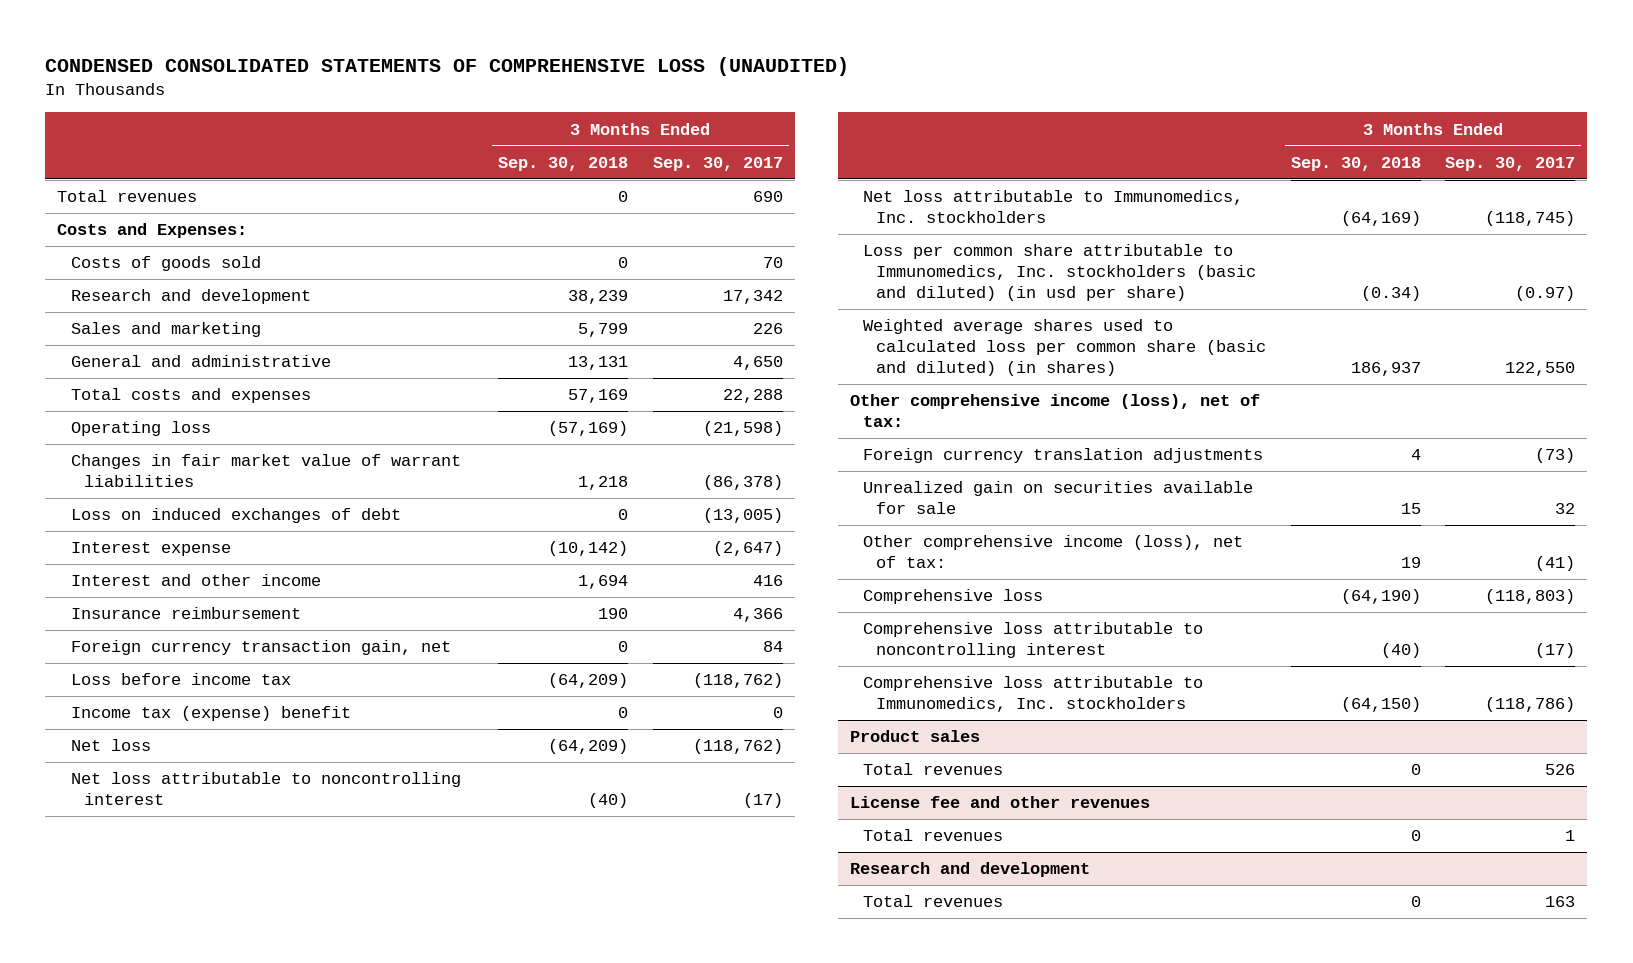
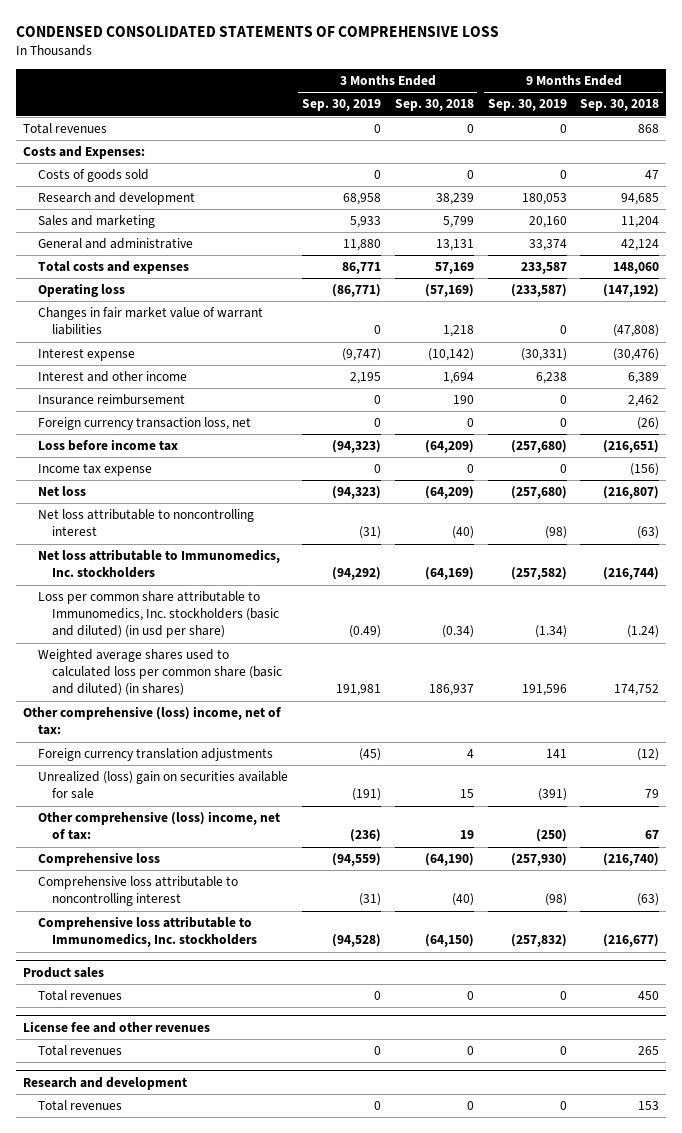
- CONDENSED CONSOLIDATED STATEMENTS OF COMPREHENSIVE LOSS (UNAUDITED)
+ CONDENSED CONSOLIDATED STATEMENTS OF COMPREHENSIVE LOSS
- | 3 Months Ended Sep. 30, 2018 | 3 Months Ended Sep. 30, 2017
+ | 3 Months Ended Sep. 30, 2019 | 3 Months Ended Sep. 30, 2018 | 9 Months Ended Sep. 30, 2019 | 9 Months Ended Sep. 30, 2018
- Loss on induced exchanges of debt | 0 | (13,005)
- Foreign currency transaction gain, net | 0 | 84
+ Foreign currency transaction loss, net | 0 | 0 | 0 | (26)
- Income tax (expense) benefit | 0 | 0
+ Income tax expense | 0 | 0 | 0 | (156)
- Other comprehensive income (loss), net of tax:
+ Other comprehensive (loss) income, net of tax:
- Unrealized gain on securities available for sale | 15 | 32
- Other comprehensive income (loss), net of tax: | 19 | (41)
+ Unrealized (loss) gain on securities available for sale | (191) | 15 | (391) | 79
+ Other comprehensive (loss) income, net of tax: | (236) | 19 | (250) | 67

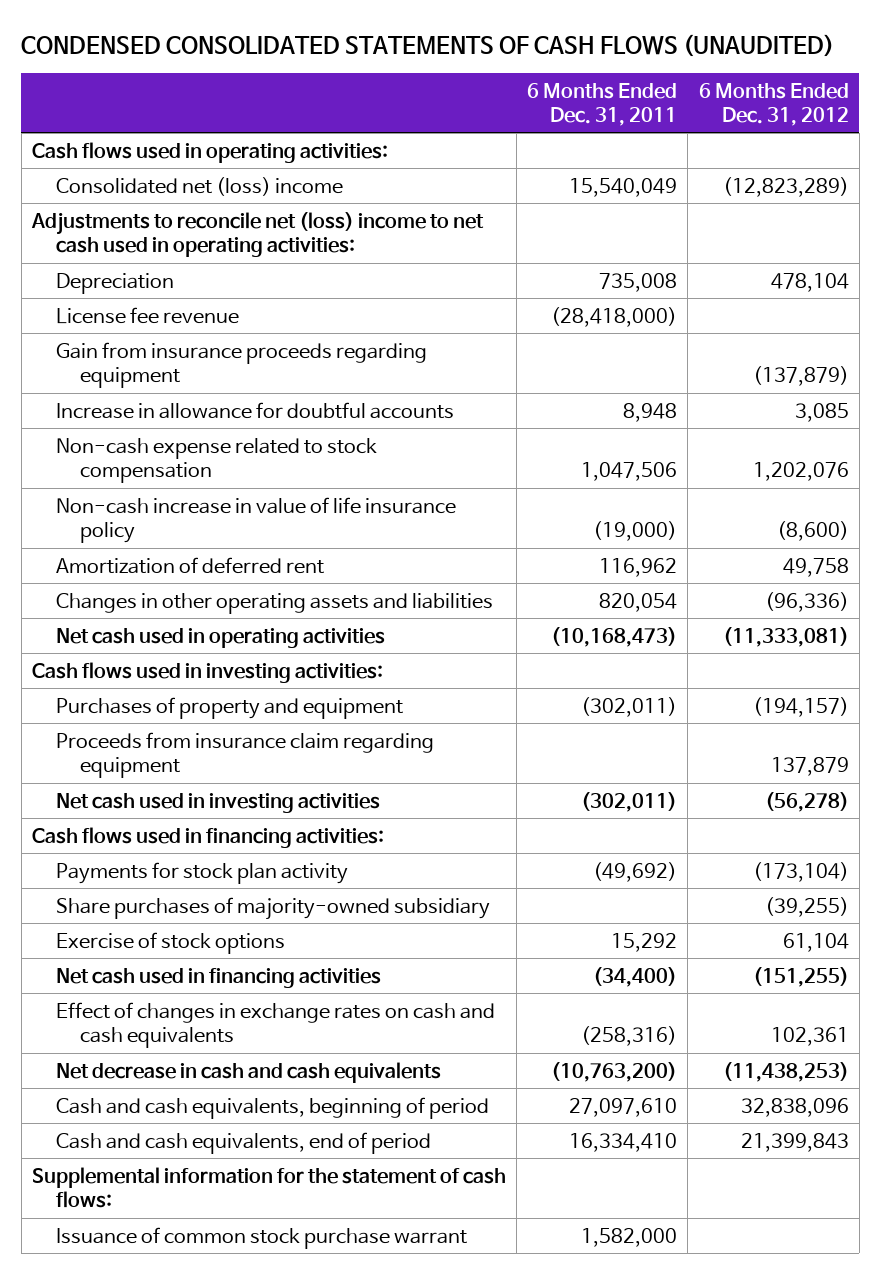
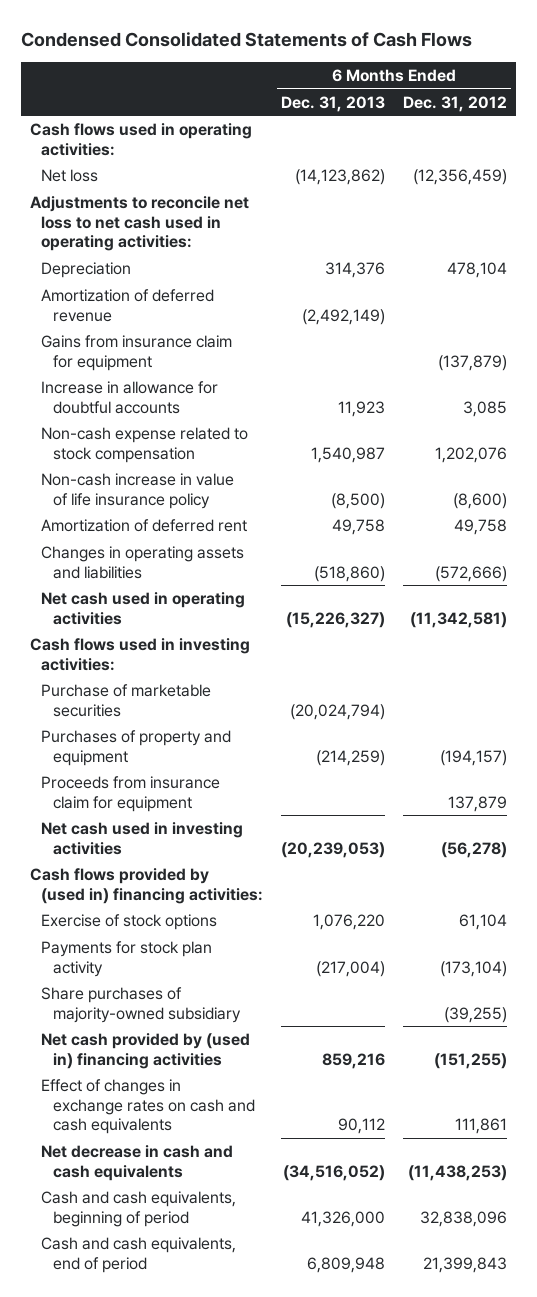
- CONDENSED CONSOLIDATED STATEMENTS OF CASH FLOWS (UNAUDITED)
+ Condensed Consolidated Statements of Cash Flows
- | 6 Months Ended Dec. 31, 2011 | 6 Months Ended Dec. 31, 2012
+ | 6 Months Ended Dec. 31, 2013 | 6 Months Ended Dec. 31, 2012
- Consolidated net (loss) income | 15,540,049 | (12,823,289)
- Adjustments to reconcile net (loss) income to net cash used in operating activities:
+ Net loss | (14,123,862) | (12,356,459)
+ Adjustments to reconcile net loss to net cash used in operating activities:
- License fee revenue | (28,418,000) |
- Gain from insurance proceeds regarding equipment | | (137,879)
+ Amortization of deferred revenue | (2,492,149) |
+ Gains from insurance claim for equipment | | (137,879)
- Changes in other operating assets and liabilities | 820,054 | (96,336)
- Net cash used in operating activities | (10,168,473) | (11,333,081)
+ Changes in operating assets and liabilities | (518,860) | (572,666)
+ Net cash used in operating activities | (15,226,327) | (11,342,581)
+ Purchase of marketable securities | (20,024,794) |
- Proceeds from insurance claim regarding equipment | | 137,879
+ Proceeds from insurance claim for equipment | | 137,879
- Cash flows used in financing activities:
+ Cash flows provided by (used in) financing activities:
moved up: Exercise of stock options | 1,076,220 | 61,104
- Net cash used in financing activities | (34,400) | (151,255)
- Effect of changes in exchange rates on cash and cash equivalents | (258,316) | 102,361
+ Net cash provided by (used in) financing activities | 859,216 | (151,255)
+ Effect of changes in exchange rates on cash and cash equivalents | 90,112 | 111,861
- Supplemental information for the statement of cash flows:
- Issuance of common stock purchase warrant | 1,582,000 |

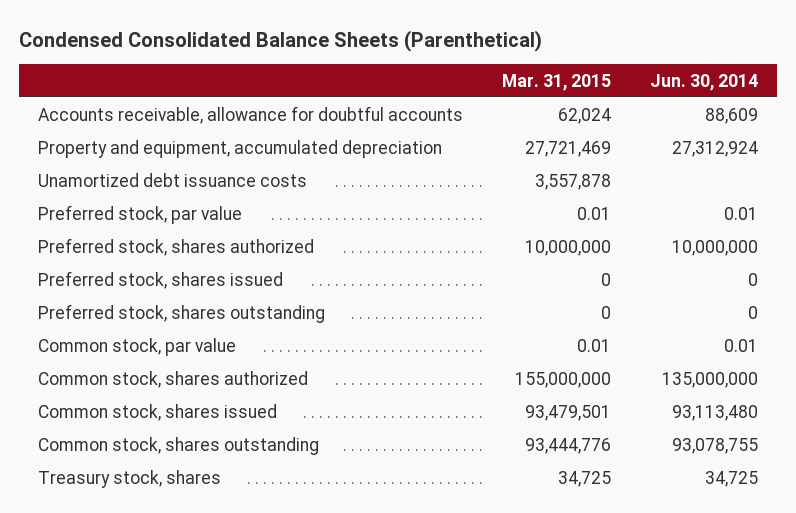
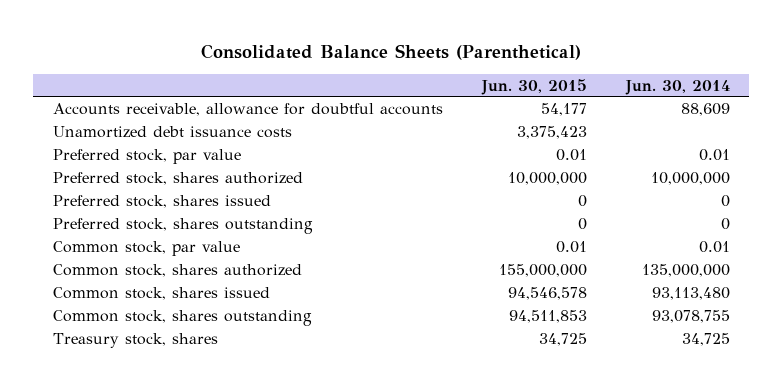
- Condensed Consolidated Balance Sheets (Parenthetical)
+ Consolidated Balance Sheets (Parenthetical)
- | Mar. 31, 2015 | Jun. 30, 2014
+ | Jun. 30, 2015 | Jun. 30, 2014
- Property and equipment, accumulated depreciation | 27,721,469 | 27,312,924

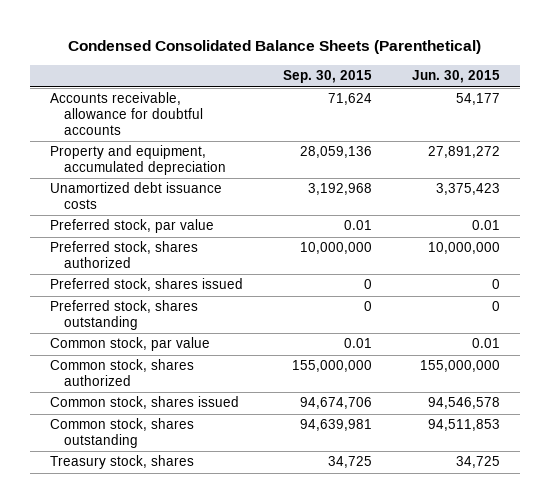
- Consolidated Balance Sheets (Parenthetical)
+ Condensed Consolidated Balance Sheets (Parenthetical)
- | Jun. 30, 2015 | Jun. 30, 2014
+ | Sep. 30, 2015 | Jun. 30, 2015
+ Property and equipment, accumulated depreciation | 28,059,136 | 27,891,272

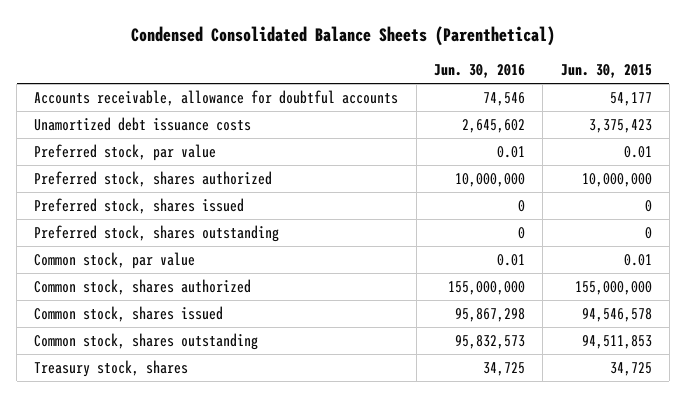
- | Sep. 30, 2015 | Jun. 30, 2015
+ | Jun. 30, 2016 | Jun. 30, 2015
- Property and equipment, accumulated depreciation | 28,059,136 | 27,891,272

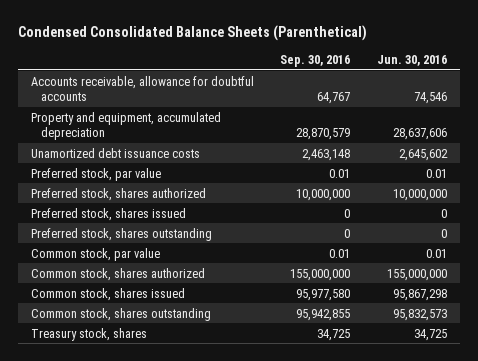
- | Jun. 30, 2016 | Jun. 30, 2015
+ | Sep. 30, 2016 | Jun. 30, 2016
+ Property and equipment, accumulated depreciation | 28,870,579 | 28,637,606

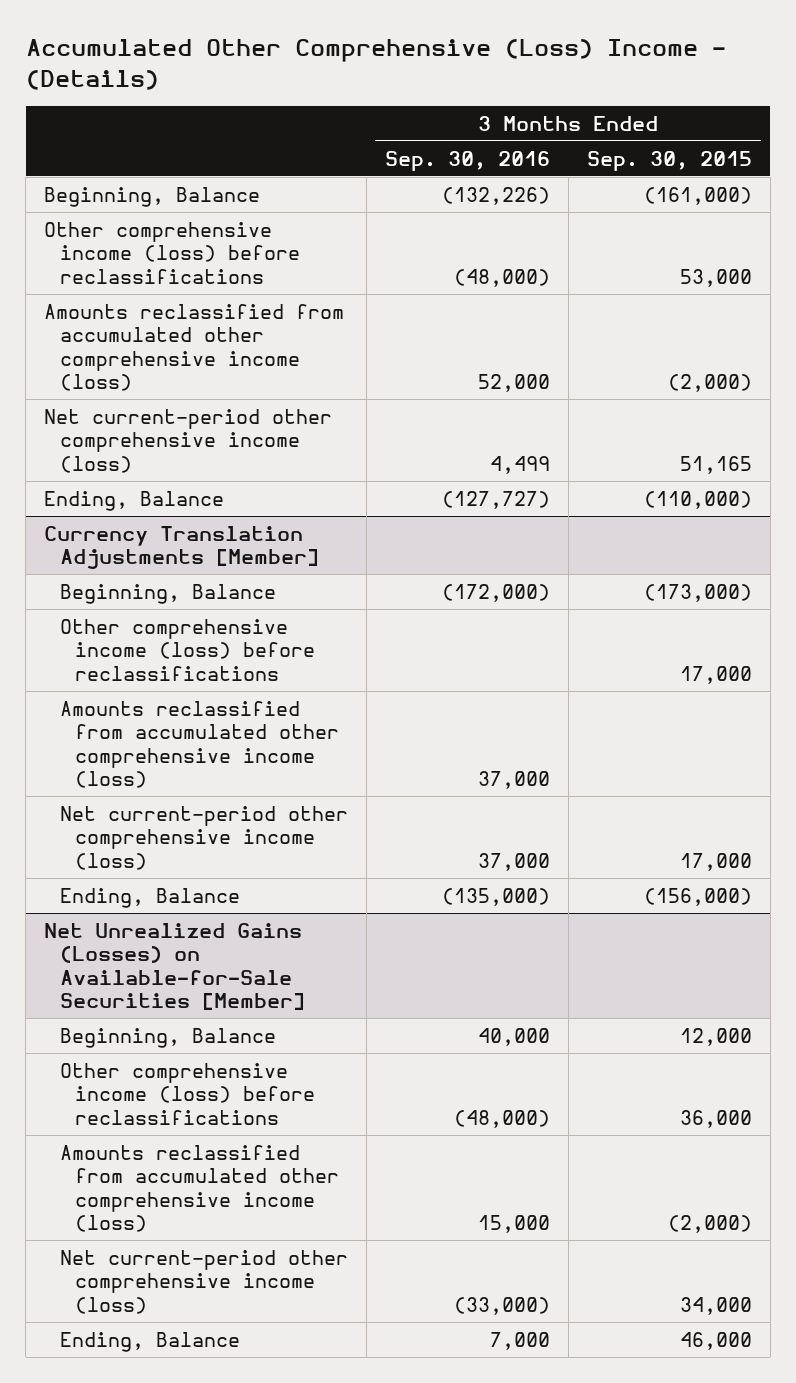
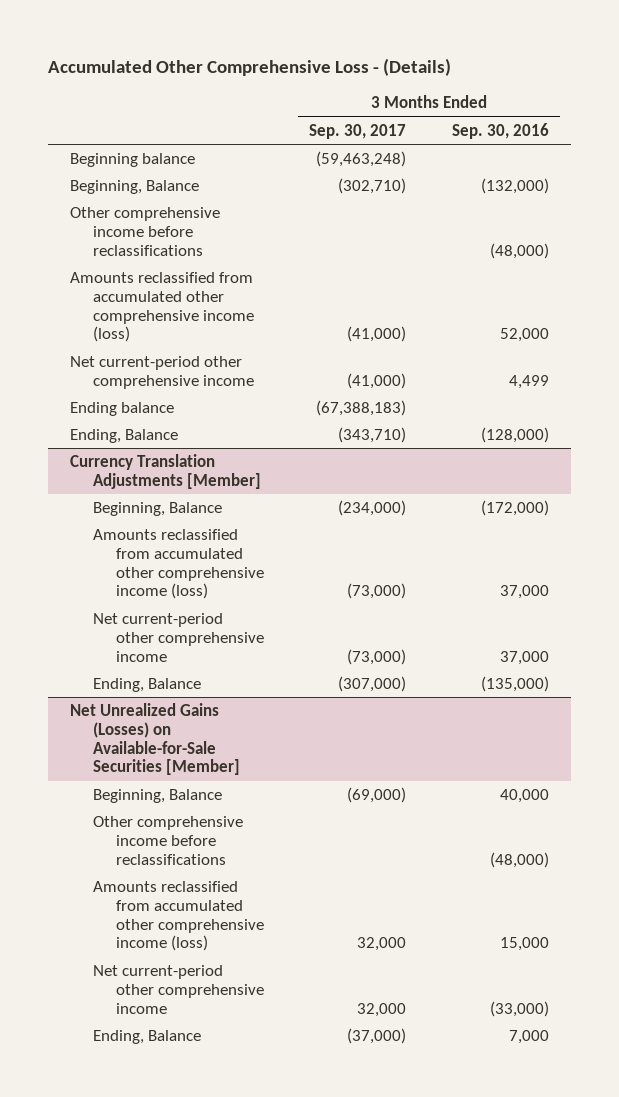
- Accumulated Other Comprehensive (Loss) Income - (Details)
+ Accumulated Other Comprehensive Loss - (Details)
- | 3 Months Ended Sep. 30, 2016 | 3 Months Ended Sep. 30, 2015
+ | 3 Months Ended Sep. 30, 2017 | 3 Months Ended Sep. 30, 2016
- Beginning, Balance | (132,226) | (161,000)
- Other comprehensive income (loss) before reclassifications | (48,000) | 53,000
+ Beginning balance | (59,463,248) |
+ Beginning, Balance | (302,710) | (132,000)
+ Other comprehensive income before reclassifications | | (48,000)
- Net current-period other comprehensive income (loss) | 4,499 | 51,165
- Ending, Balance | (127,727) | (110,000)
+ Net current-period other comprehensive income | (41,000) | 4,499
+ Ending balance | (67,388,183) |
+ Ending, Balance | (343,710) | (128,000)
@ Currency Translation Adjustments [Member]
- Other comprehensive income (loss) before reclassifications | | 17,000
- Net current-period other comprehensive income (loss) | 37,000 | 17,000
+ Net current-period other comprehensive income | (73,000) | 37,000
@ Net Unrealized Gains (Losses) on Available-for-Sale Securities [Member]
- Other comprehensive income (loss) before reclassifications | (48,000) | 36,000
+ Other comprehensive income before reclassifications | | (48,000)
- Net current-period other comprehensive income (loss) | (33,000) | 34,000
+ Net current-period other comprehensive income | 32,000 | (33,000)

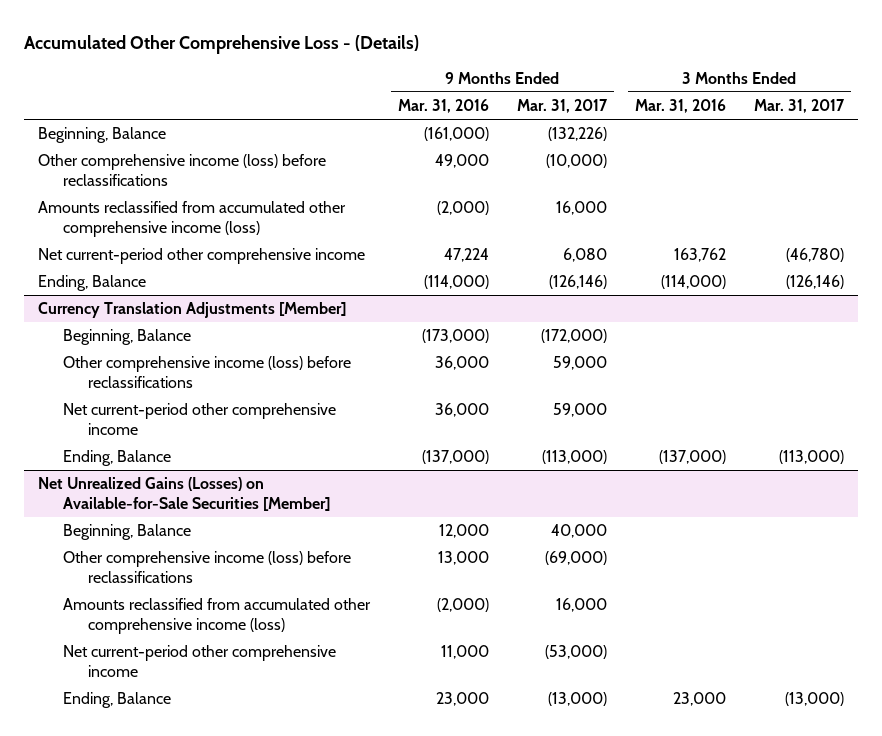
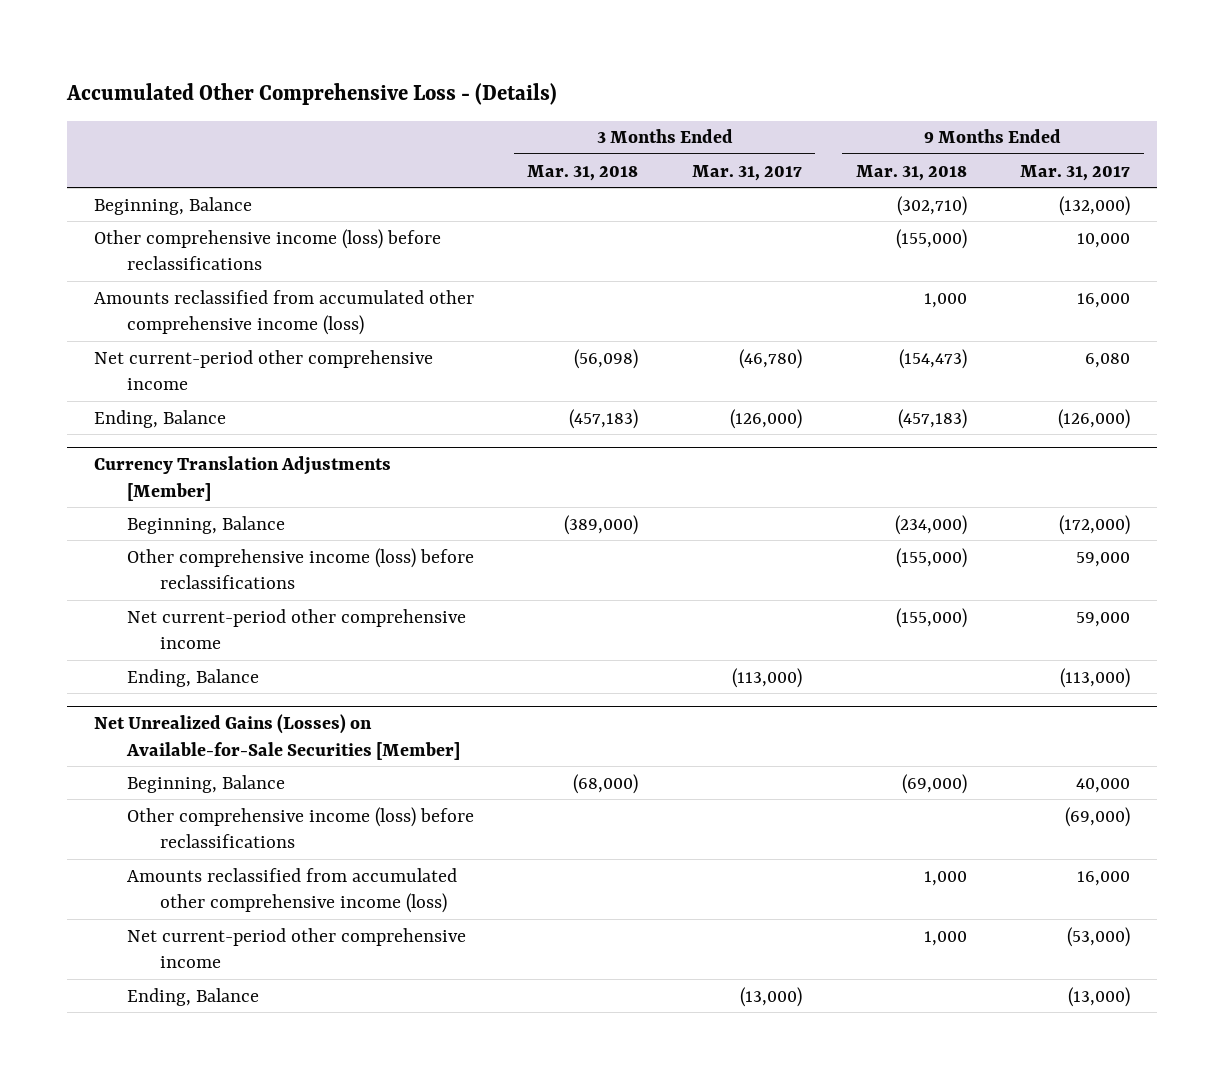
- | 9 Months Ended Mar. 31, 2016 | 9 Months Ended Mar. 31, 2017 | 3 Months Ended Mar. 31, 2016 | 3 Months Ended Mar. 31, 2017
+ | 3 Months Ended Mar. 31, 2018 | 3 Months Ended Mar. 31, 2017 | 9 Months Ended Mar. 31, 2018 | 9 Months Ended Mar. 31, 2017
- Beginning, Balance | (161,000) | (132,226) | |
- Other comprehensive income (loss) before reclassifications | 49,000 | (10,000) | |
+ Beginning, Balance | | | (302,710) | (132,000)
+ Other comprehensive income (loss) before reclassifications | | | (155,000) | 10,000
- Ending, Balance | (114,000) | (126,146) | (114,000) | (126,146)
+ Ending, Balance | (457,183) | (126,000) | (457,183) | (126,000)

